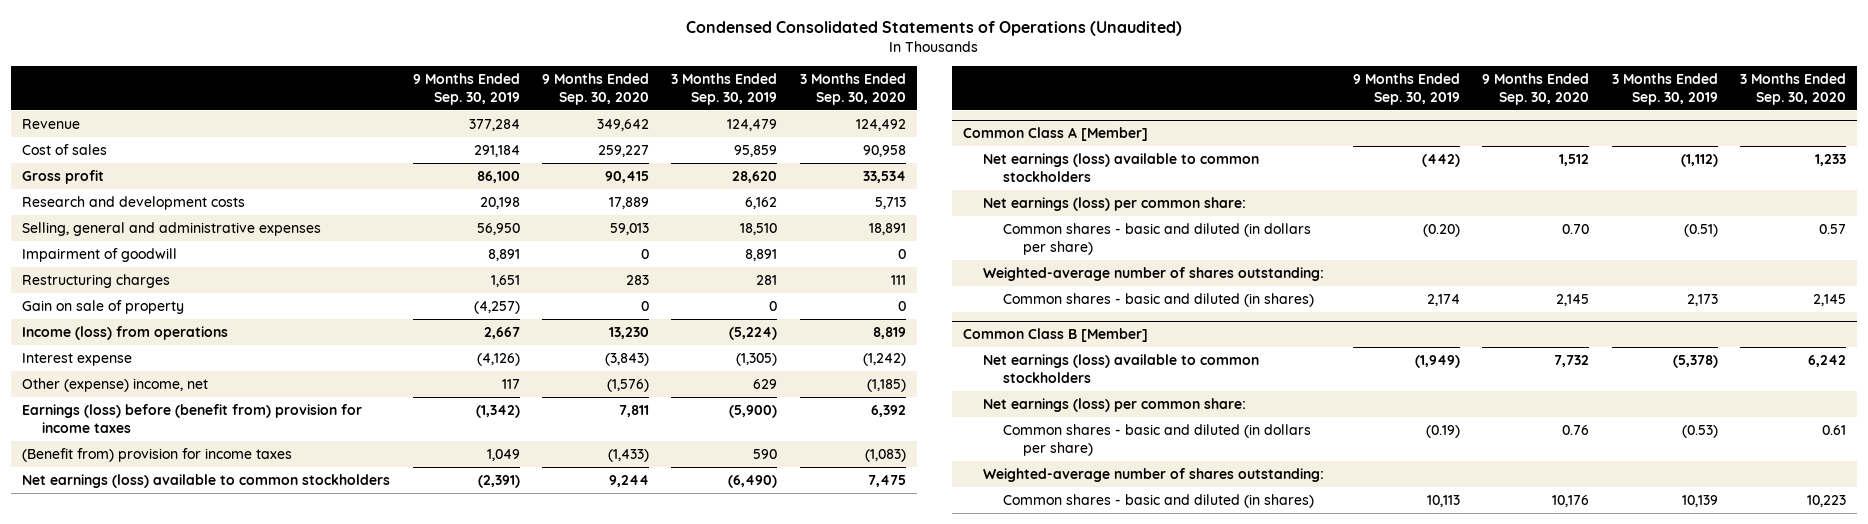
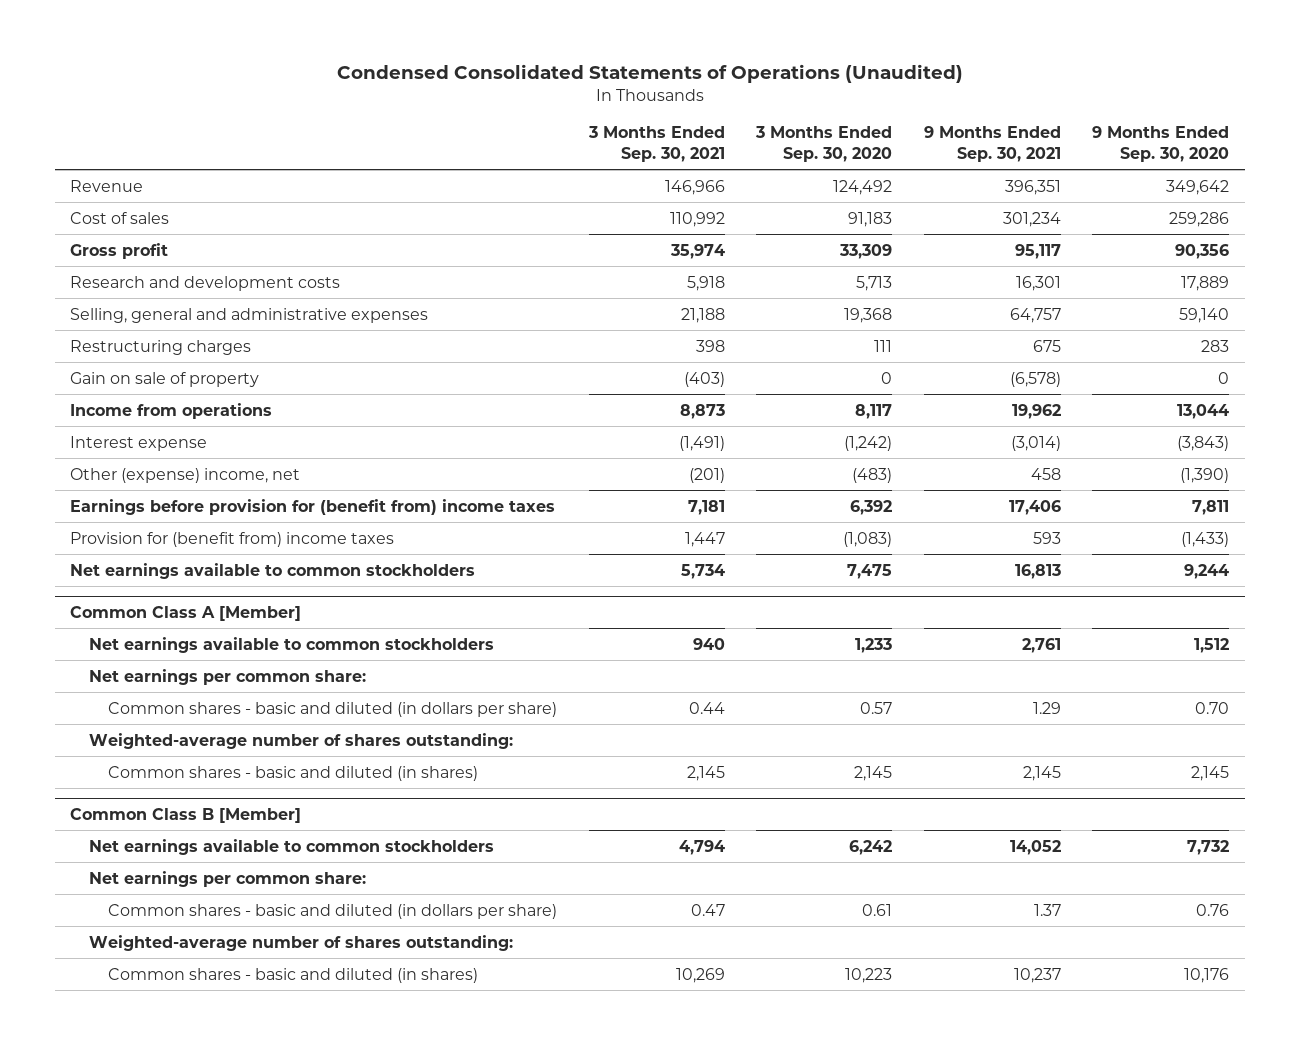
- | 9 Months Ended Sep. 30, 2019 | 9 Months Ended Sep. 30, 2020 | 3 Months Ended Sep. 30, 2019 | 3 Months Ended Sep. 30, 2020
+ | 3 Months Ended Sep. 30, 2021 | 3 Months Ended Sep. 30, 2020 | 9 Months Ended Sep. 30, 2021 | 9 Months Ended Sep. 30, 2020
- Cost of sales | 291,184 | 259,227 | 95,859 | 90,958
- Gross profit | 86,100 | 90,415 | 28,620 | 33,534
+ Cost of sales | 110,992 | 91,183 | 301,234 | 259,286
+ Gross profit | 35,974 | 33,309 | 95,117 | 90,356
- Selling, general and administrative expenses | 56,950 | 59,013 | 18,510 | 18,891
- Impairment of goodwill | 8,891 | 0 | 8,891 | 0
+ Selling, general and administrative expenses | 21,188 | 19,368 | 64,757 | 59,140
- Income (loss) from operations | 2,667 | 13,230 | (5,224) | 8,819
+ Income from operations | 8,873 | 8,117 | 19,962 | 13,044
- Other (expense) income, net | 117 | (1,576) | 629 | (1,185)
- Earnings (loss) before (benefit from) provision for income taxes | (1,342) | 7,811 | (5,900) | 6,392
- (Benefit from) provision for income taxes | 1,049 | (1,433) | 590 | (1,083)
- Net earnings (loss) available to common stockholders | (2,391) | 9,244 | (6,490) | 7,475
+ Other (expense) income, net | (201) | (483) | 458 | (1,390)
+ Earnings before provision for (benefit from) income taxes | 7,181 | 6,392 | 17,406 | 7,811
+ Provision for (benefit from) income taxes | 1,447 | (1,083) | 593 | (1,433)
+ Net earnings available to common stockholders | 5,734 | 7,475 | 16,813 | 9,244
@ Common Class A [Member]
- Net earnings (loss) available to common stockholders | (442) | 1,512 | (1,112) | 1,233
- Net earnings (loss) per common share:
+ Net earnings available to common stockholders | 940 | 1,233 | 2,761 | 1,512
+ Net earnings per common share:
@ Common Class B [Member]
- Net earnings (loss) available to common stockholders | (1,949) | 7,732 | (5,378) | 6,242
- Net earnings (loss) per common share:
+ Net earnings available to common stockholders | 4,794 | 6,242 | 14,052 | 7,732
+ Net earnings per common share:

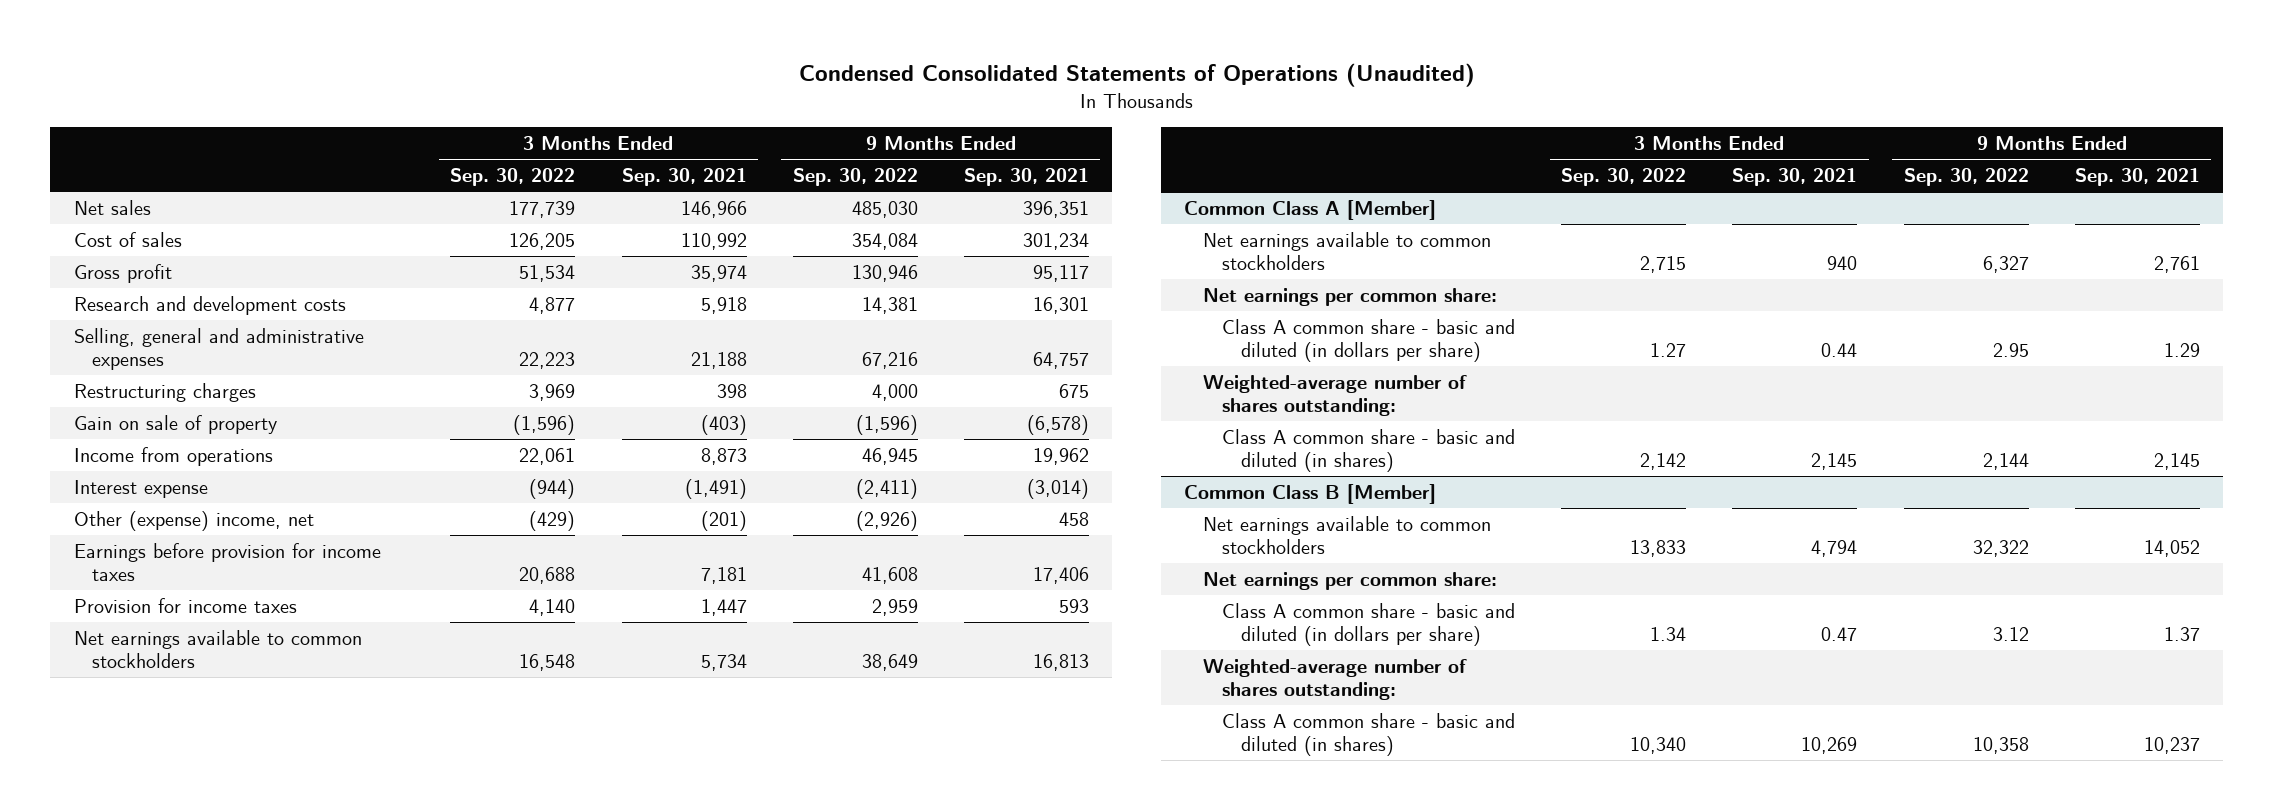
- | 3 Months Ended Sep. 30, 2021 | 3 Months Ended Sep. 30, 2020 | 9 Months Ended Sep. 30, 2021 | 9 Months Ended Sep. 30, 2020
+ | 3 Months Ended Sep. 30, 2022 | 3 Months Ended Sep. 30, 2021 | 9 Months Ended Sep. 30, 2022 | 9 Months Ended Sep. 30, 2021
- Revenue | 146,966 | 124,492 | 396,351 | 349,642
+ Net sales | 177,739 | 146,966 | 485,030 | 396,351
- Earnings before provision for (benefit from) income taxes | 7,181 | 6,392 | 17,406 | 7,811
- Provision for (benefit from) income taxes | 1,447 | (1,083) | 593 | (1,433)
+ Earnings before provision for income taxes | 20,688 | 7,181 | 41,608 | 17,406
+ Provision for income taxes | 4,140 | 1,447 | 2,959 | 593
@ Common Class A [Member]
- Common shares - basic and diluted (in dollars per share) | 0.44 | 0.57 | 1.29 | 0.70
+ Class A common share - basic and diluted (in dollars per share) | 1.27 | 0.44 | 2.95 | 1.29
- Common shares - basic and diluted (in shares) | 2,145 | 2,145 | 2,145 | 2,145
+ Class A common share - basic and diluted (in shares) | 2,142 | 2,145 | 2,144 | 2,145
@ Common Class B [Member]
- Common shares - basic and diluted (in dollars per share) | 0.47 | 0.61 | 1.37 | 0.76
+ Class A common share - basic and diluted (in dollars per share) | 1.34 | 0.47 | 3.12 | 1.37
- Common shares - basic and diluted (in shares) | 10,269 | 10,223 | 10,237 | 10,176
+ Class A common share - basic and diluted (in shares) | 10,340 | 10,269 | 10,358 | 10,237

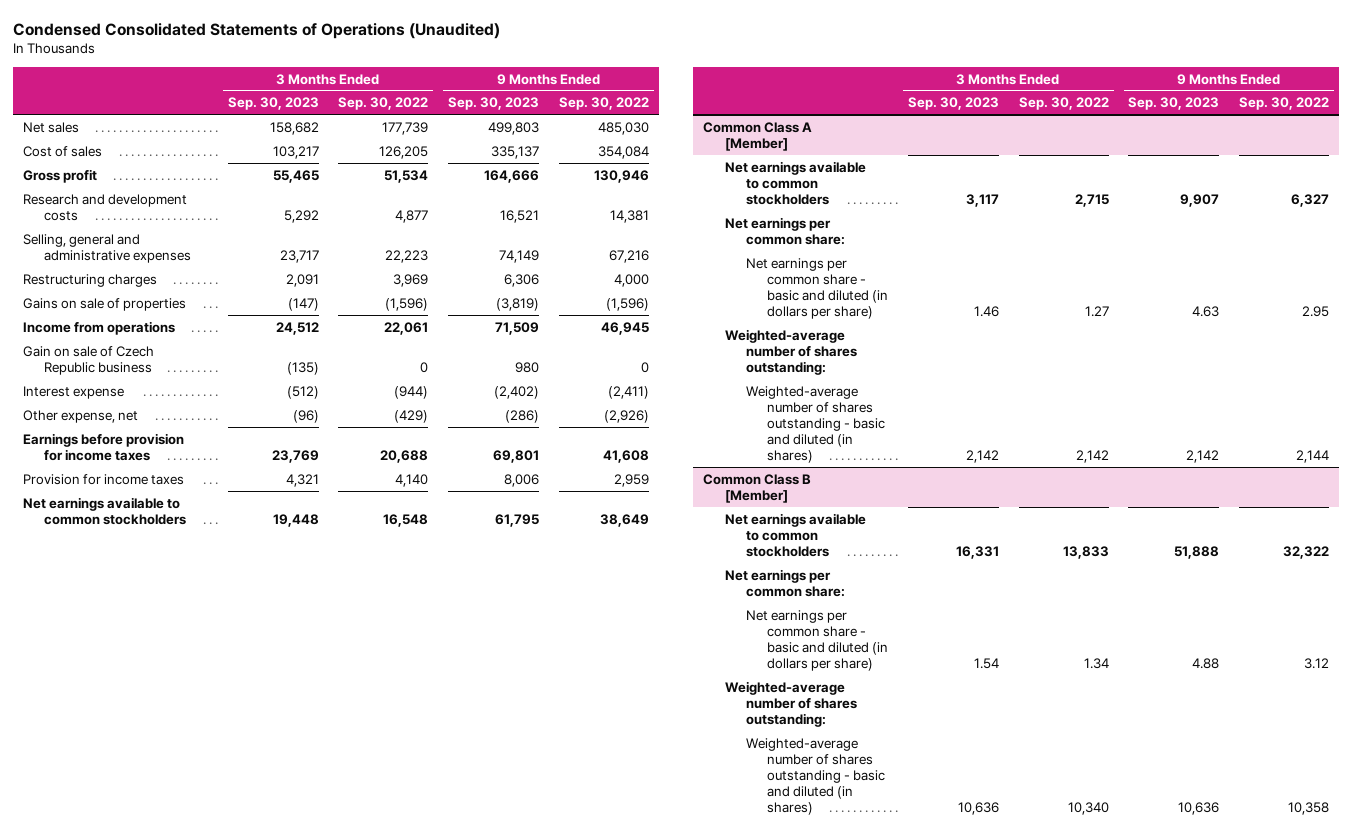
- | 3 Months Ended Sep. 30, 2022 | 3 Months Ended Sep. 30, 2021 | 9 Months Ended Sep. 30, 2022 | 9 Months Ended Sep. 30, 2021
+ | 3 Months Ended Sep. 30, 2023 | 3 Months Ended Sep. 30, 2022 | 9 Months Ended Sep. 30, 2023 | 9 Months Ended Sep. 30, 2022
- Gain on sale of property | (1,596) | (403) | (1,596) | (6,578)
+ Gains on sale of properties | (147) | (1,596) | (3,819) | (1,596)
+ Gain on sale of Czech Republic business | (135) | 0 | 980 | 0
- Other (expense) income, net | (429) | (201) | (2,926) | 458
+ Other expense, net | (96) | (429) | (286) | (2,926)
@ Common Class A [Member]
- Class A common share - basic and diluted (in dollars per share) | 1.27 | 0.44 | 2.95 | 1.29
+ Net earnings per common share - basic and diluted (in dollars per share) | 1.46 | 1.27 | 4.63 | 2.95
- Class A common share - basic and diluted (in shares) | 2,142 | 2,145 | 2,144 | 2,145
+ Weighted-average number of shares outstanding - basic and diluted (in shares) | 2,142 | 2,142 | 2,142 | 2,144
@ Common Class B [Member]
- Class A common share - basic and diluted (in dollars per share) | 1.34 | 0.47 | 3.12 | 1.37
+ Net earnings per common share - basic and diluted (in dollars per share) | 1.54 | 1.34 | 4.88 | 3.12
- Class A common share - basic and diluted (in shares) | 10,340 | 10,269 | 10,358 | 10,237
+ Weighted-average number of shares outstanding - basic and diluted (in shares) | 10,636 | 10,340 | 10,636 | 10,358

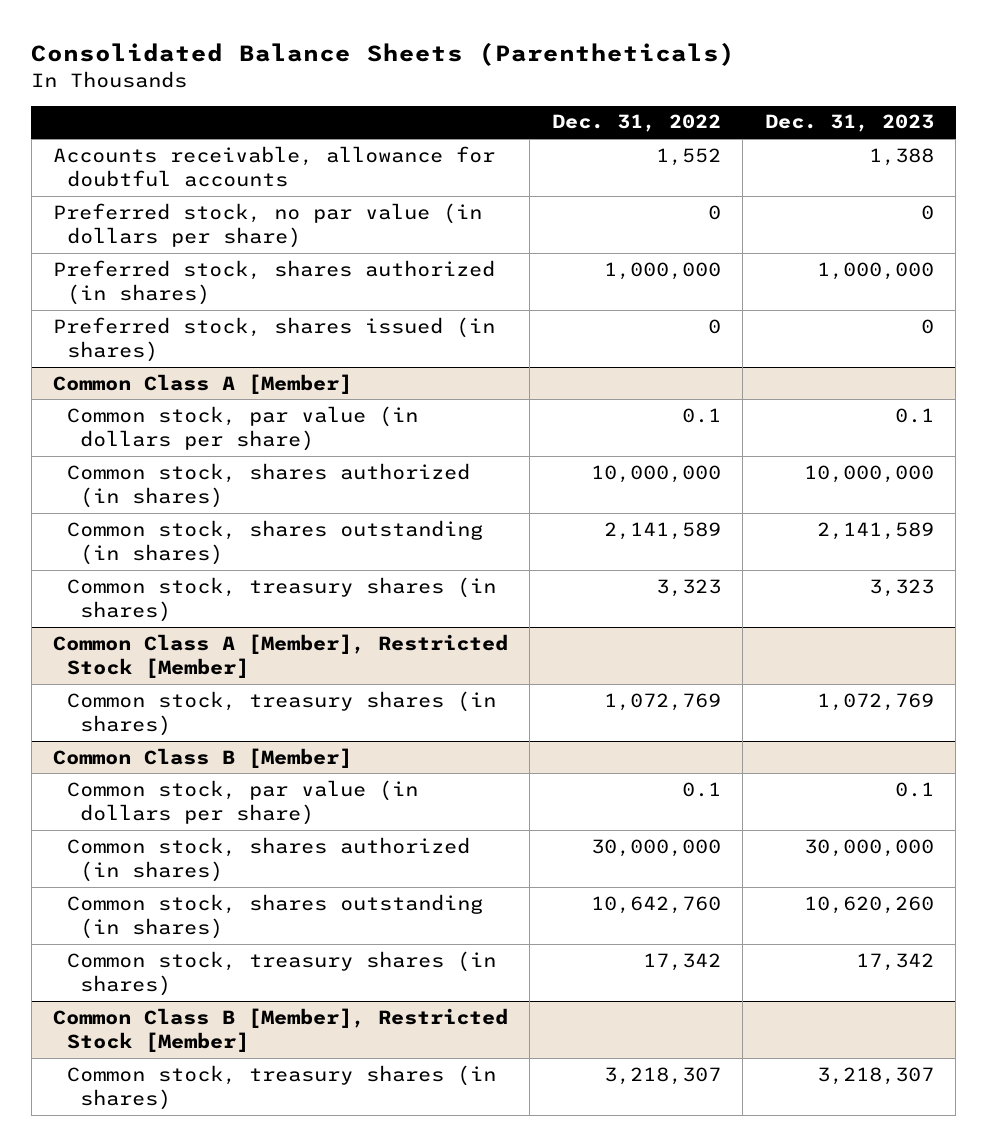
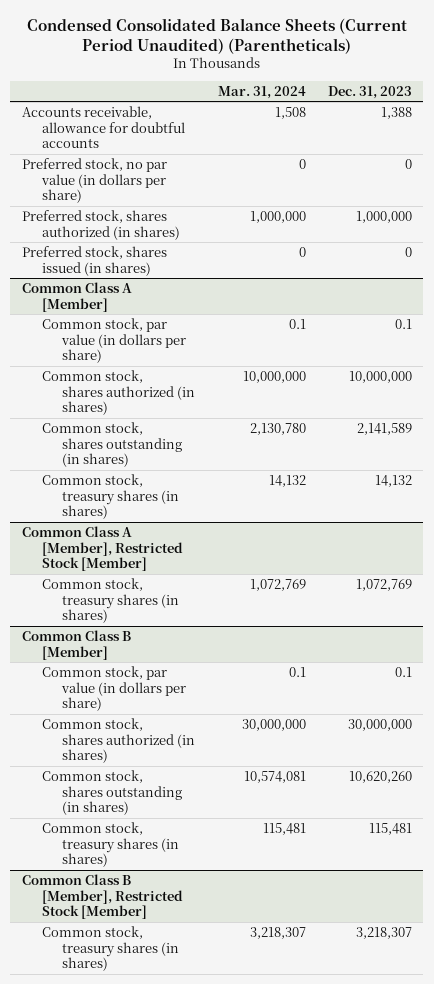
- Consolidated Balance Sheets (Parentheticals)
+ Condensed Consolidated Balance Sheets (Current Period Unaudited) (Parentheticals)
- | Dec. 31, 2022 | Dec. 31, 2023
+ | Mar. 31, 2024 | Dec. 31, 2023
@ Common Class A [Member]
- Common stock, treasury shares (in shares) | 3,323 | 3,323
+ Common stock, treasury shares (in shares) | 14,132 | 14,132
@ Common Class B [Member]
- Common stock, treasury shares (in shares) | 17,342 | 17,342
+ Common stock, treasury shares (in shares) | 115,481 | 115,481

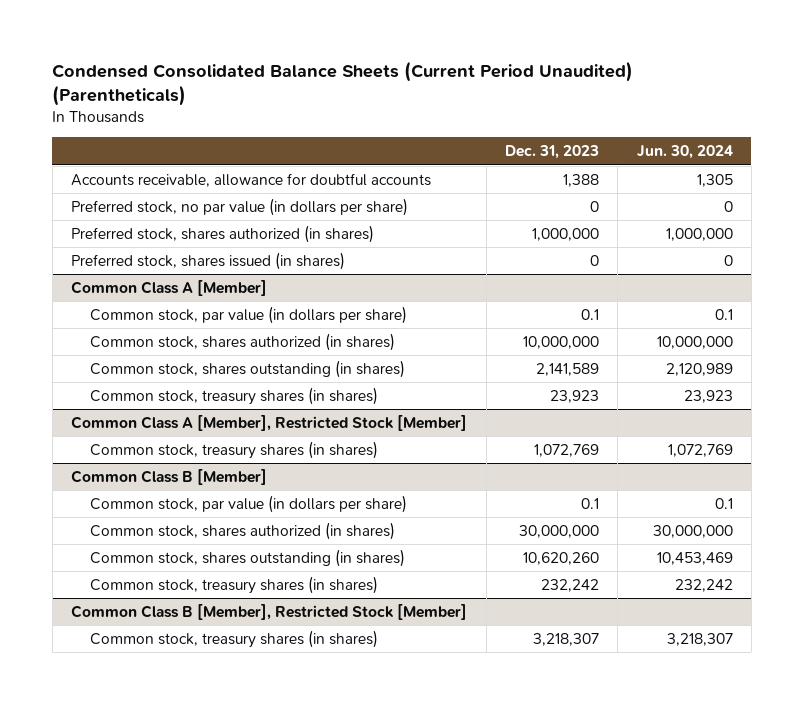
- | Mar. 31, 2024 | Dec. 31, 2023
+ | Dec. 31, 2023 | Jun. 30, 2024
@ Common Class A [Member]
- Common stock, treasury shares (in shares) | 14,132 | 14,132
+ Common stock, treasury shares (in shares) | 23,923 | 23,923
@ Common Class B [Member]
- Common stock, treasury shares (in shares) | 115,481 | 115,481
+ Common stock, treasury shares (in shares) | 232,242 | 232,242

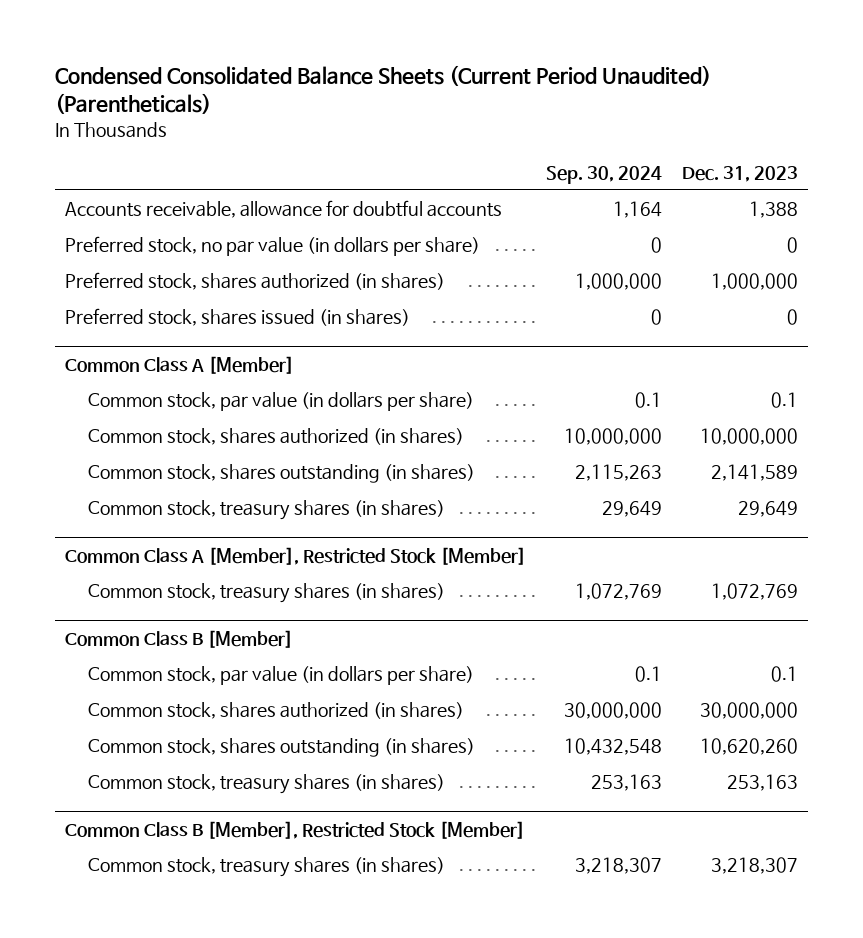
- | Dec. 31, 2023 | Jun. 30, 2024
+ | Sep. 30, 2024 | Dec. 31, 2023
@ Common Class A [Member]
- Common stock, treasury shares (in shares) | 23,923 | 23,923
+ Common stock, treasury shares (in shares) | 29,649 | 29,649
@ Common Class B [Member]
- Common stock, treasury shares (in shares) | 232,242 | 232,242
+ Common stock, treasury shares (in shares) | 253,163 | 253,163

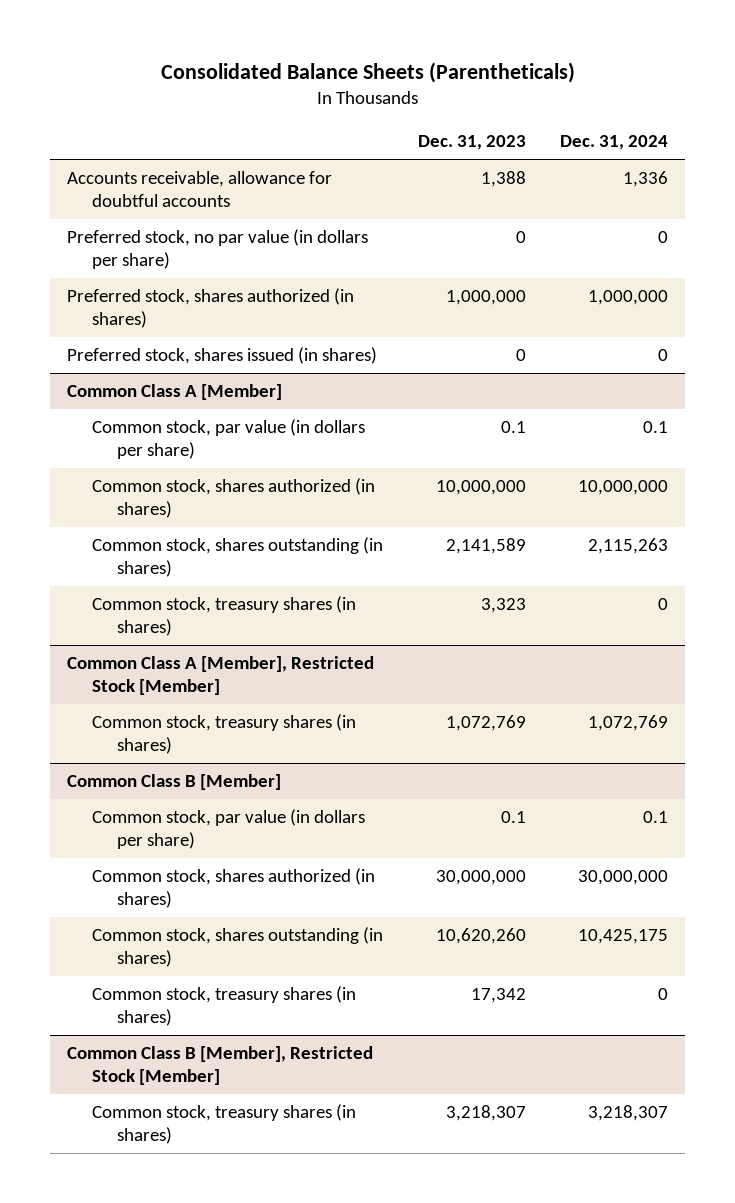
- Condensed Consolidated Balance Sheets (Current Period Unaudited) (Parentheticals)
+ Consolidated Balance Sheets (Parentheticals)
- | Sep. 30, 2024 | Dec. 31, 2023
+ | Dec. 31, 2023 | Dec. 31, 2024
@ Common Class A [Member]
- Common stock, treasury shares (in shares) | 29,649 | 29,649
+ Common stock, treasury shares (in shares) | 3,323 | 0
@ Common Class B [Member]
- Common stock, treasury shares (in shares) | 253,163 | 253,163
+ Common stock, treasury shares (in shares) | 17,342 | 0

